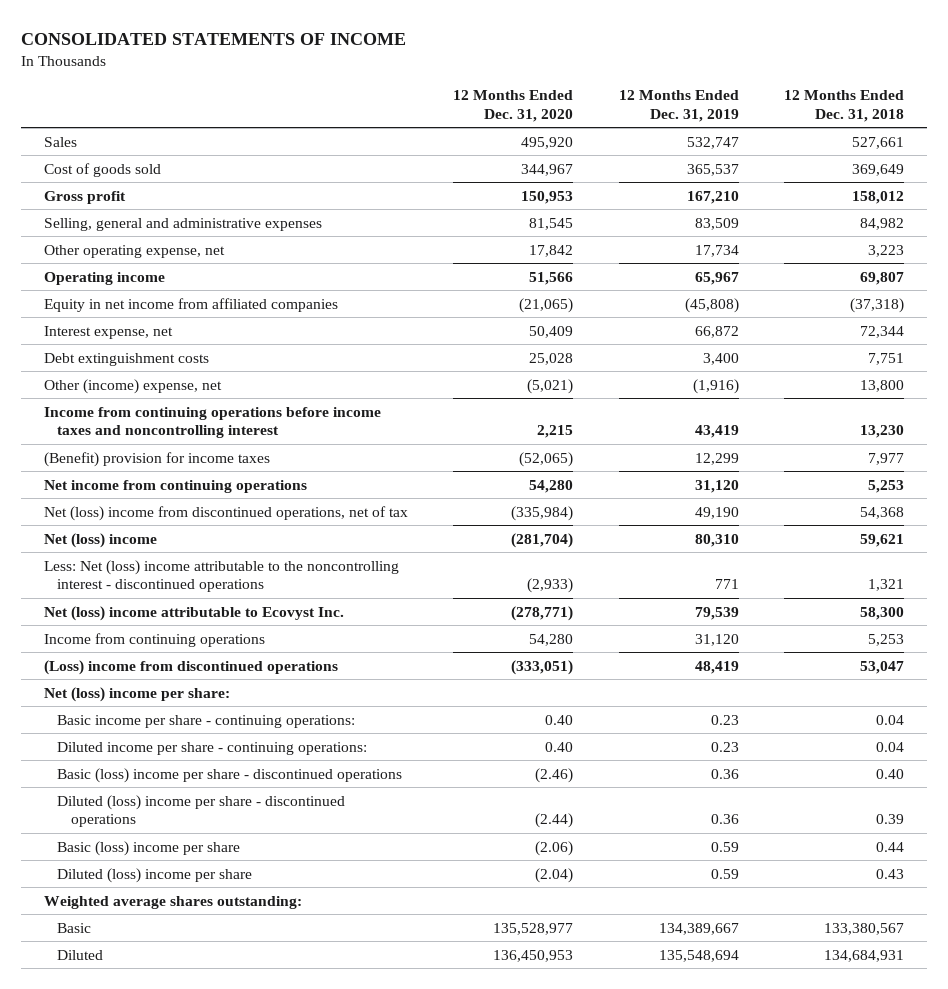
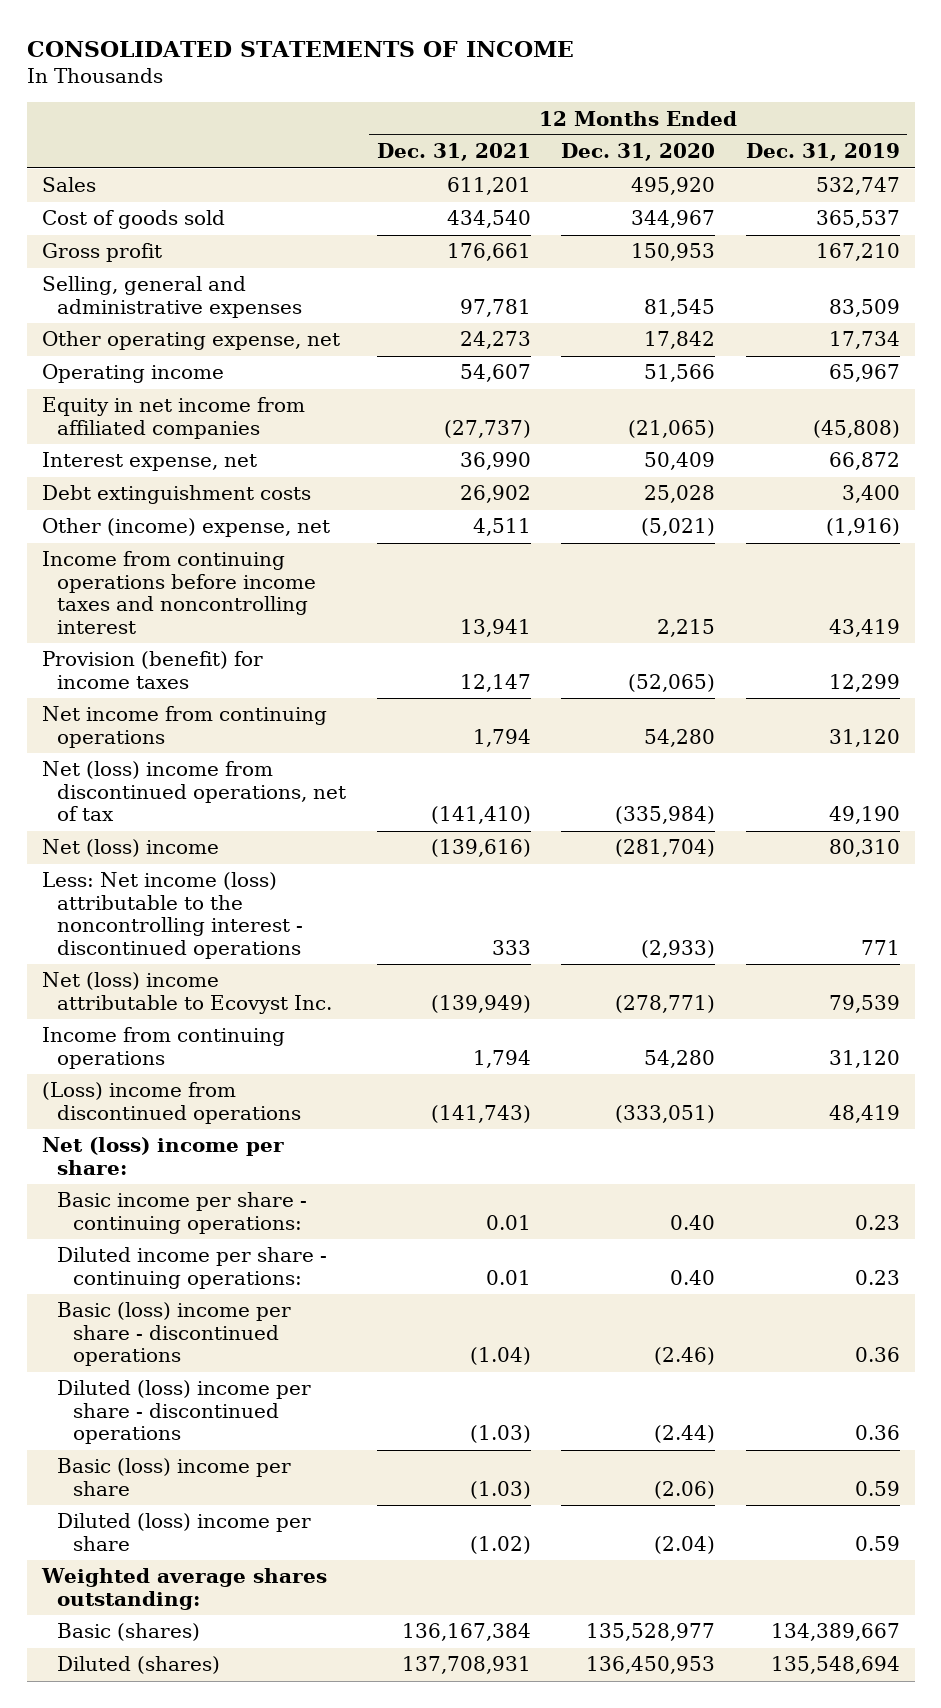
- | 12 Months Ended Dec. 31, 2020 | 12 Months Ended Dec. 31, 2019 | 12 Months Ended Dec. 31, 2018
+ | 12 Months Ended Dec. 31, 2021 | 12 Months Ended Dec. 31, 2020 | 12 Months Ended Dec. 31, 2019
- (Benefit) provision for income taxes | (52,065) | 12,299 | 7,977
+ Provision (benefit) for income taxes | 12,147 | (52,065) | 12,299
- Less: Net (loss) income attributable to the noncontrolling interest - discontinued operations | (2,933) | 771 | 1,321
+ Less: Net income (loss) attributable to the noncontrolling interest - discontinued operations | 333 | (2,933) | 771
- Basic | 135,528,977 | 134,389,667 | 133,380,567
- Diluted | 136,450,953 | 135,548,694 | 134,684,931
+ Basic (shares) | 136,167,384 | 135,528,977 | 134,389,667
+ Diluted (shares) | 137,708,931 | 136,450,953 | 135,548,694

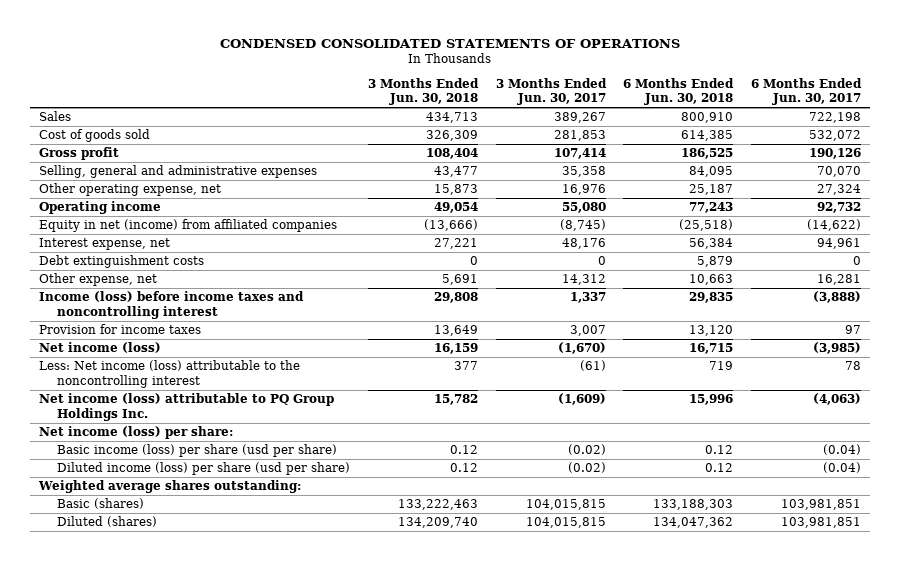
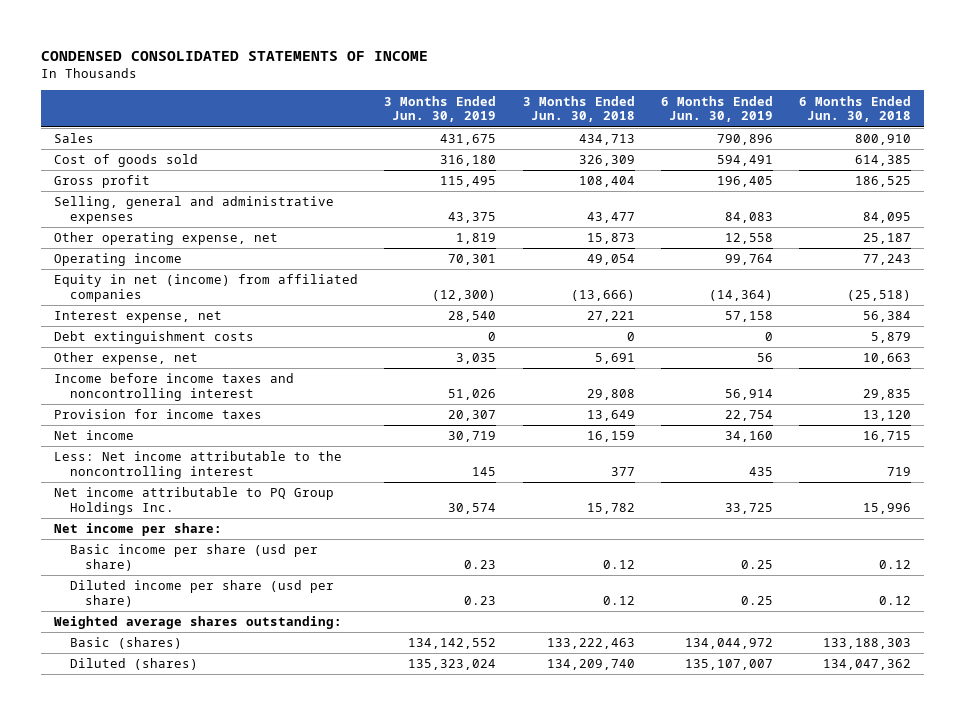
- CONDENSED CONSOLIDATED STATEMENTS OF OPERATIONS
+ CONDENSED CONSOLIDATED STATEMENTS OF INCOME
- | 3 Months Ended Jun. 30, 2018 | 3 Months Ended Jun. 30, 2017 | 6 Months Ended Jun. 30, 2018 | 6 Months Ended Jun. 30, 2017
+ | 3 Months Ended Jun. 30, 2019 | 3 Months Ended Jun. 30, 2018 | 6 Months Ended Jun. 30, 2019 | 6 Months Ended Jun. 30, 2018
- Income (loss) before income taxes and noncontrolling interest | 29,808 | 1,337 | 29,835 | (3,888)
+ Income before income taxes and noncontrolling interest | 51,026 | 29,808 | 56,914 | 29,835
- Net income (loss) | 16,159 | (1,670) | 16,715 | (3,985)
- Less: Net income (loss) attributable to the noncontrolling interest | 377 | (61) | 719 | 78
- Net income (loss) attributable to PQ Group Holdings Inc. | 15,782 | (1,609) | 15,996 | (4,063)
- Net income (loss) per share:
- Basic income (loss) per share (usd per share) | 0.12 | (0.02) | 0.12 | (0.04)
- Diluted income (loss) per share (usd per share) | 0.12 | (0.02) | 0.12 | (0.04)
+ Net income | 30,719 | 16,159 | 34,160 | 16,715
+ Less: Net income attributable to the noncontrolling interest | 145 | 377 | 435 | 719
+ Net income attributable to PQ Group Holdings Inc. | 30,574 | 15,782 | 33,725 | 15,996
+ Net income per share:
+ Basic income per share (usd per share) | 0.23 | 0.12 | 0.25 | 0.12
+ Diluted income per share (usd per share) | 0.23 | 0.12 | 0.25 | 0.12

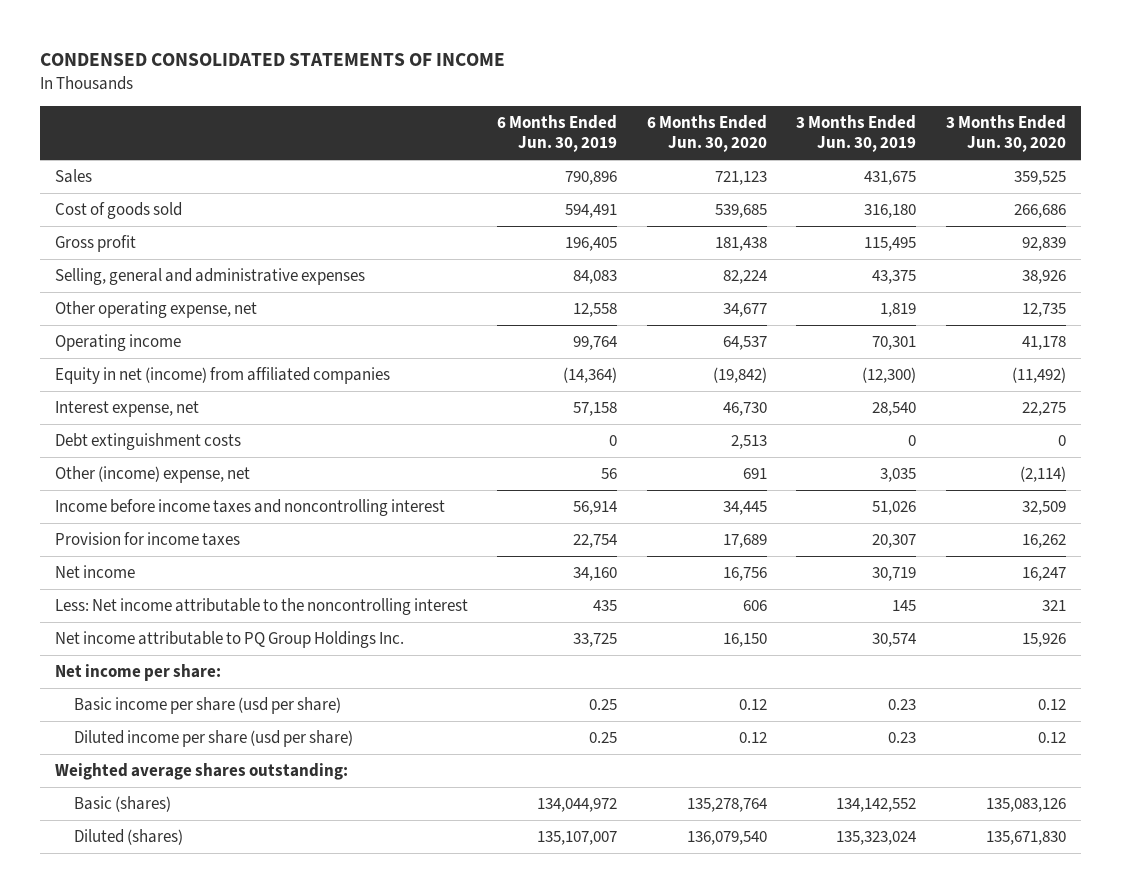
- | 3 Months Ended Jun. 30, 2019 | 3 Months Ended Jun. 30, 2018 | 6 Months Ended Jun. 30, 2019 | 6 Months Ended Jun. 30, 2018
+ | 6 Months Ended Jun. 30, 2019 | 6 Months Ended Jun. 30, 2020 | 3 Months Ended Jun. 30, 2019 | 3 Months Ended Jun. 30, 2020
- Other expense, net | 3,035 | 5,691 | 56 | 10,663
+ Other (income) expense, net | 56 | 691 | 3,035 | (2,114)

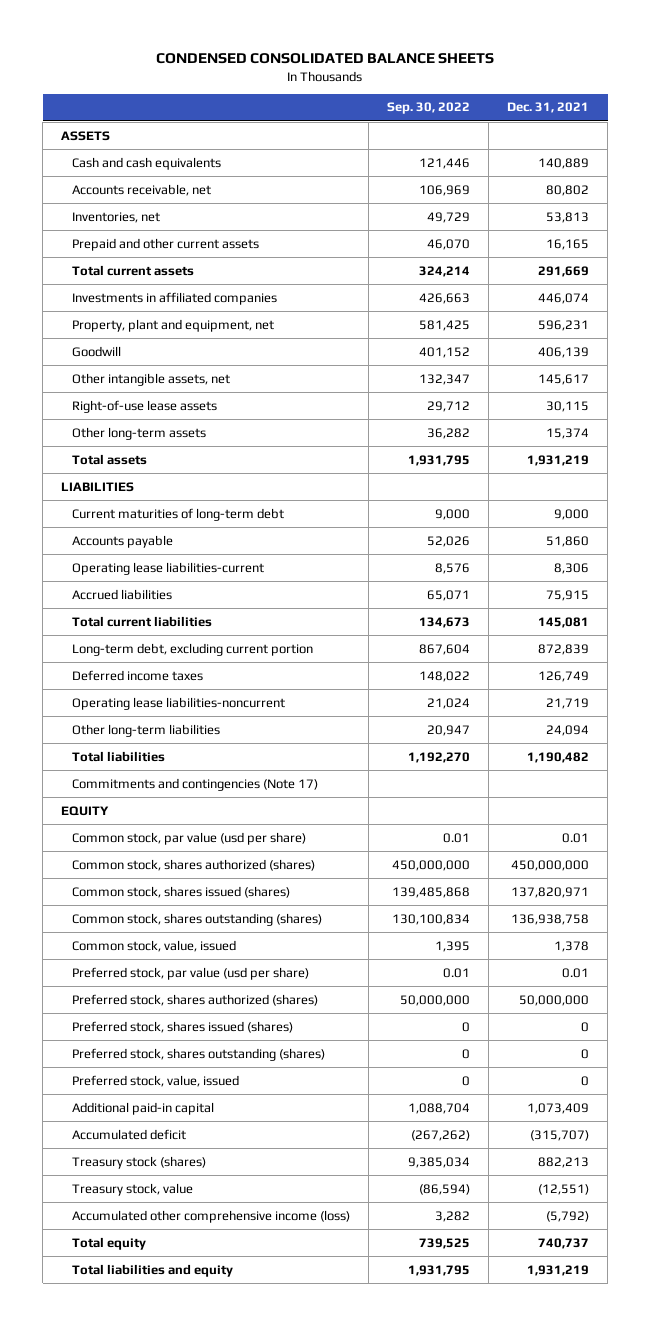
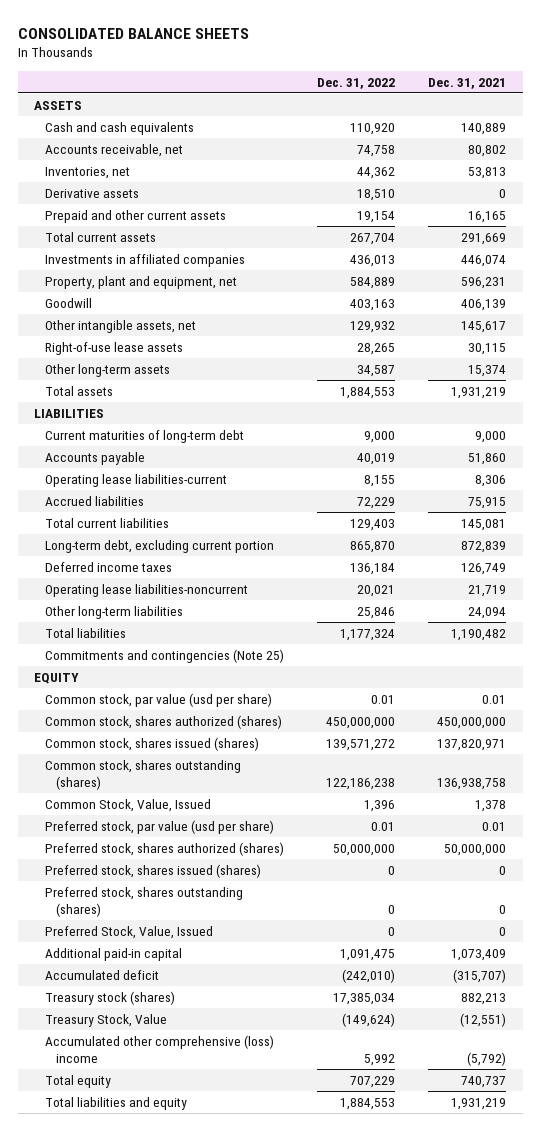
- CONDENSED CONSOLIDATED BALANCE SHEETS
+ CONSOLIDATED BALANCE SHEETS
- | Sep. 30, 2022 | Dec. 31, 2021
+ | Dec. 31, 2022 | Dec. 31, 2021
+ Derivative assets | 18,510 | 0
- Commitments and contingencies (Note 17)
+ Commitments and contingencies (Note 25)
- Common stock, value, issued | 1,395 | 1,378
+ Common Stock, Value, Issued | 1,396 | 1,378
- Preferred stock, value, issued | 0 | 0
+ Preferred Stock, Value, Issued | 0 | 0
- Treasury stock, value | (86,594) | (12,551)
- Accumulated other comprehensive income (loss) | 3,282 | (5,792)
+ Treasury Stock, Value | (149,624) | (12,551)
+ Accumulated other comprehensive (loss) income | 5,992 | (5,792)

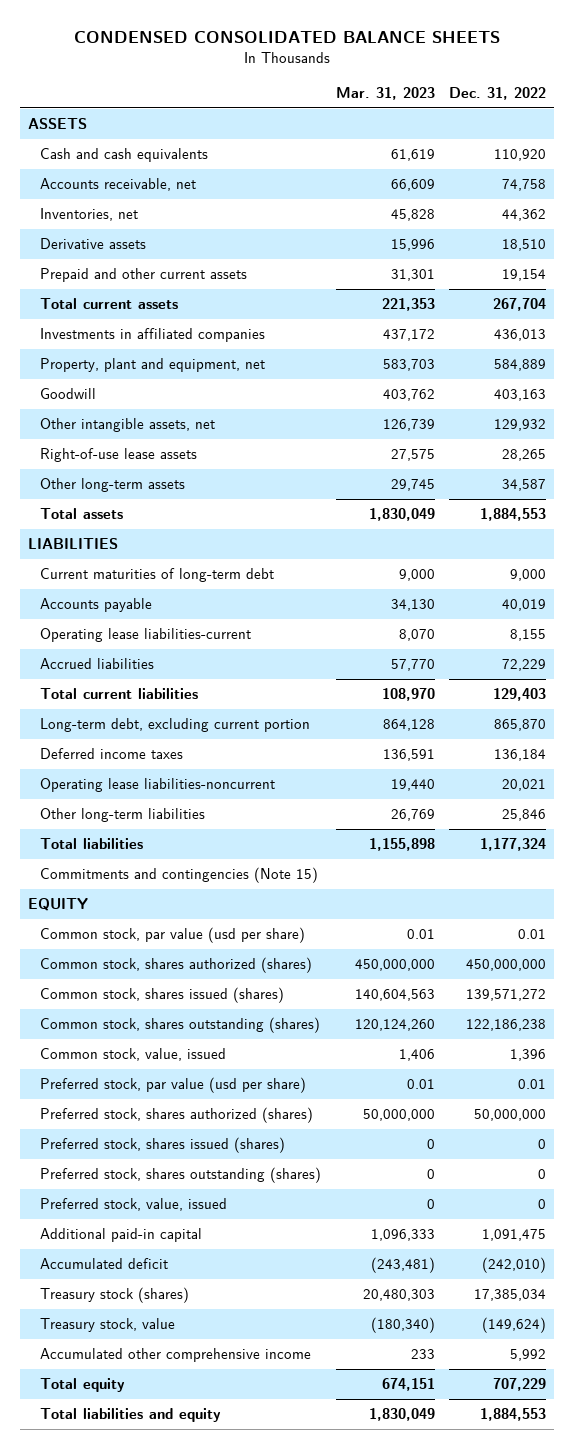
- CONSOLIDATED BALANCE SHEETS
+ CONDENSED CONSOLIDATED BALANCE SHEETS
- | Dec. 31, 2022 | Dec. 31, 2021
+ | Mar. 31, 2023 | Dec. 31, 2022
- Commitments and contingencies (Note 25)
+ Commitments and contingencies (Note 15)
- Common Stock, Value, Issued | 1,396 | 1,378
+ Common stock, value, issued | 1,406 | 1,396
- Preferred Stock, Value, Issued | 0 | 0
+ Preferred stock, value, issued | 0 | 0
- Treasury Stock, Value | (149,624) | (12,551)
- Accumulated other comprehensive (loss) income | 5,992 | (5,792)
+ Treasury stock, value | (180,340) | (149,624)
+ Accumulated other comprehensive income | 233 | 5,992

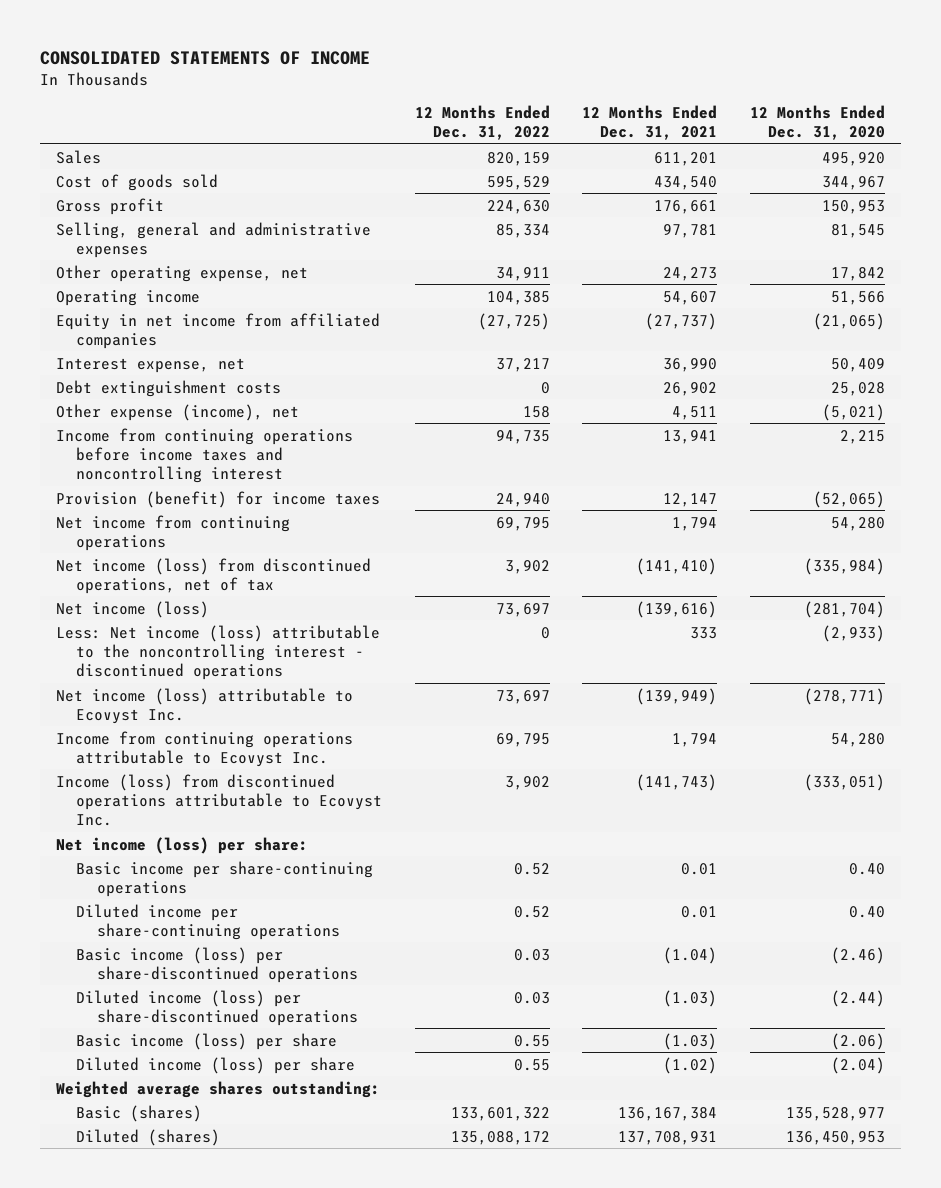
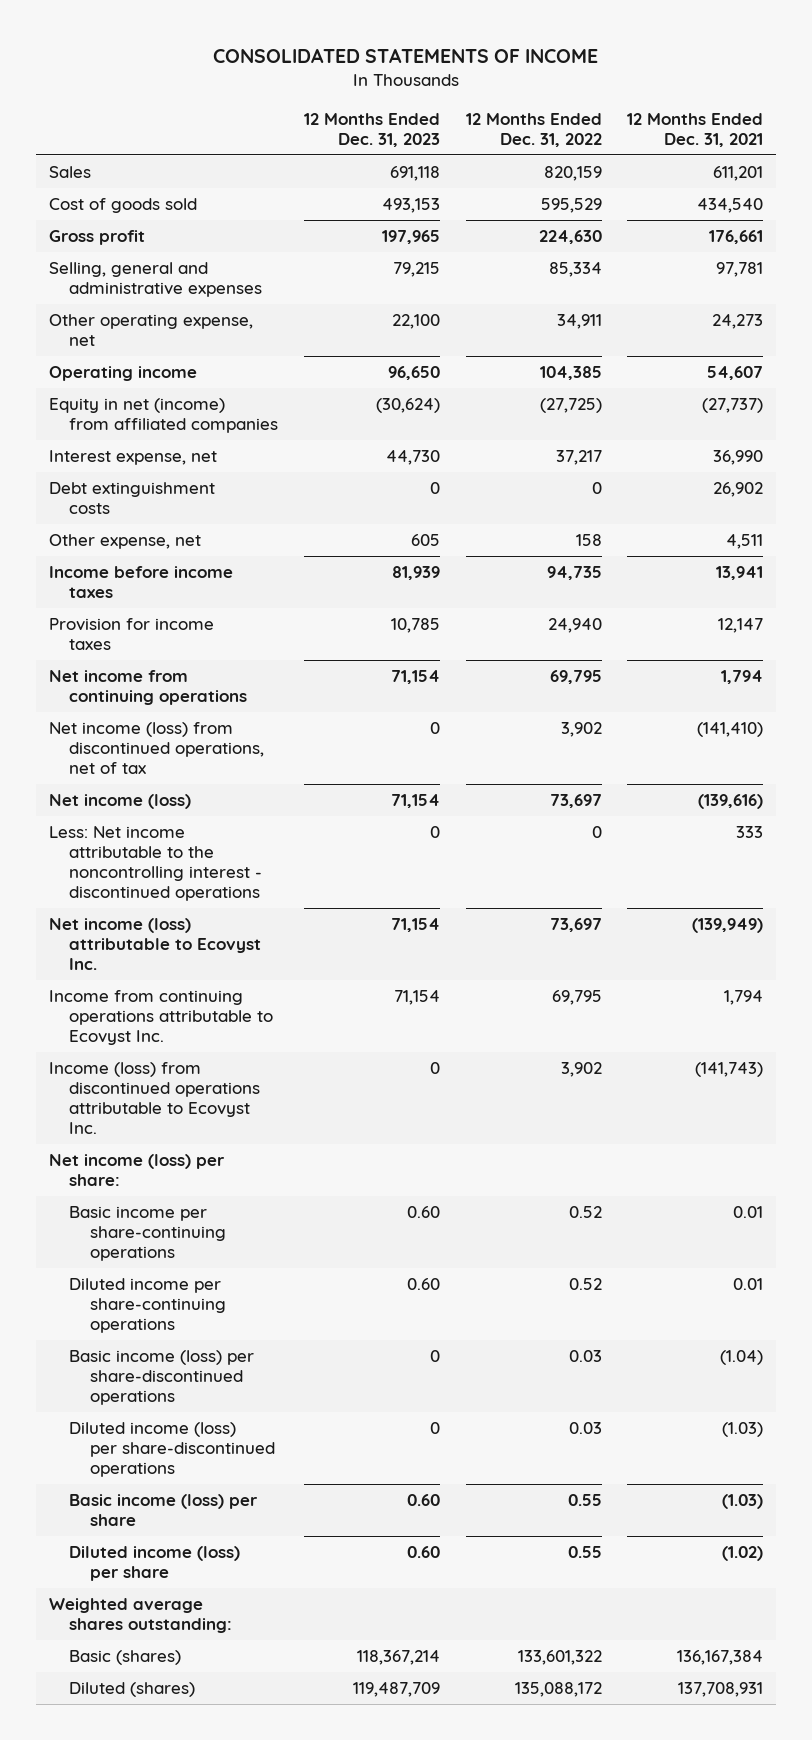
- | 12 Months Ended Dec. 31, 2022 | 12 Months Ended Dec. 31, 2021 | 12 Months Ended Dec. 31, 2020
+ | 12 Months Ended Dec. 31, 2023 | 12 Months Ended Dec. 31, 2022 | 12 Months Ended Dec. 31, 2021
- Equity in net income from affiliated companies | (27,725) | (27,737) | (21,065)
+ Equity in net (income) from affiliated companies | (30,624) | (27,725) | (27,737)
- Other expense (income), net | 158 | 4,511 | (5,021)
- Income from continuing operations before income taxes and noncontrolling interest | 94,735 | 13,941 | 2,215
- Provision (benefit) for income taxes | 24,940 | 12,147 | (52,065)
+ Other expense, net | 605 | 158 | 4,511
+ Income before income taxes | 81,939 | 94,735 | 13,941
+ Provision for income taxes | 10,785 | 24,940 | 12,147
- Less: Net income (loss) attributable to the noncontrolling interest - discontinued operations | 0 | 333 | (2,933)
+ Less: Net income attributable to the noncontrolling interest - discontinued operations | 0 | 0 | 333

